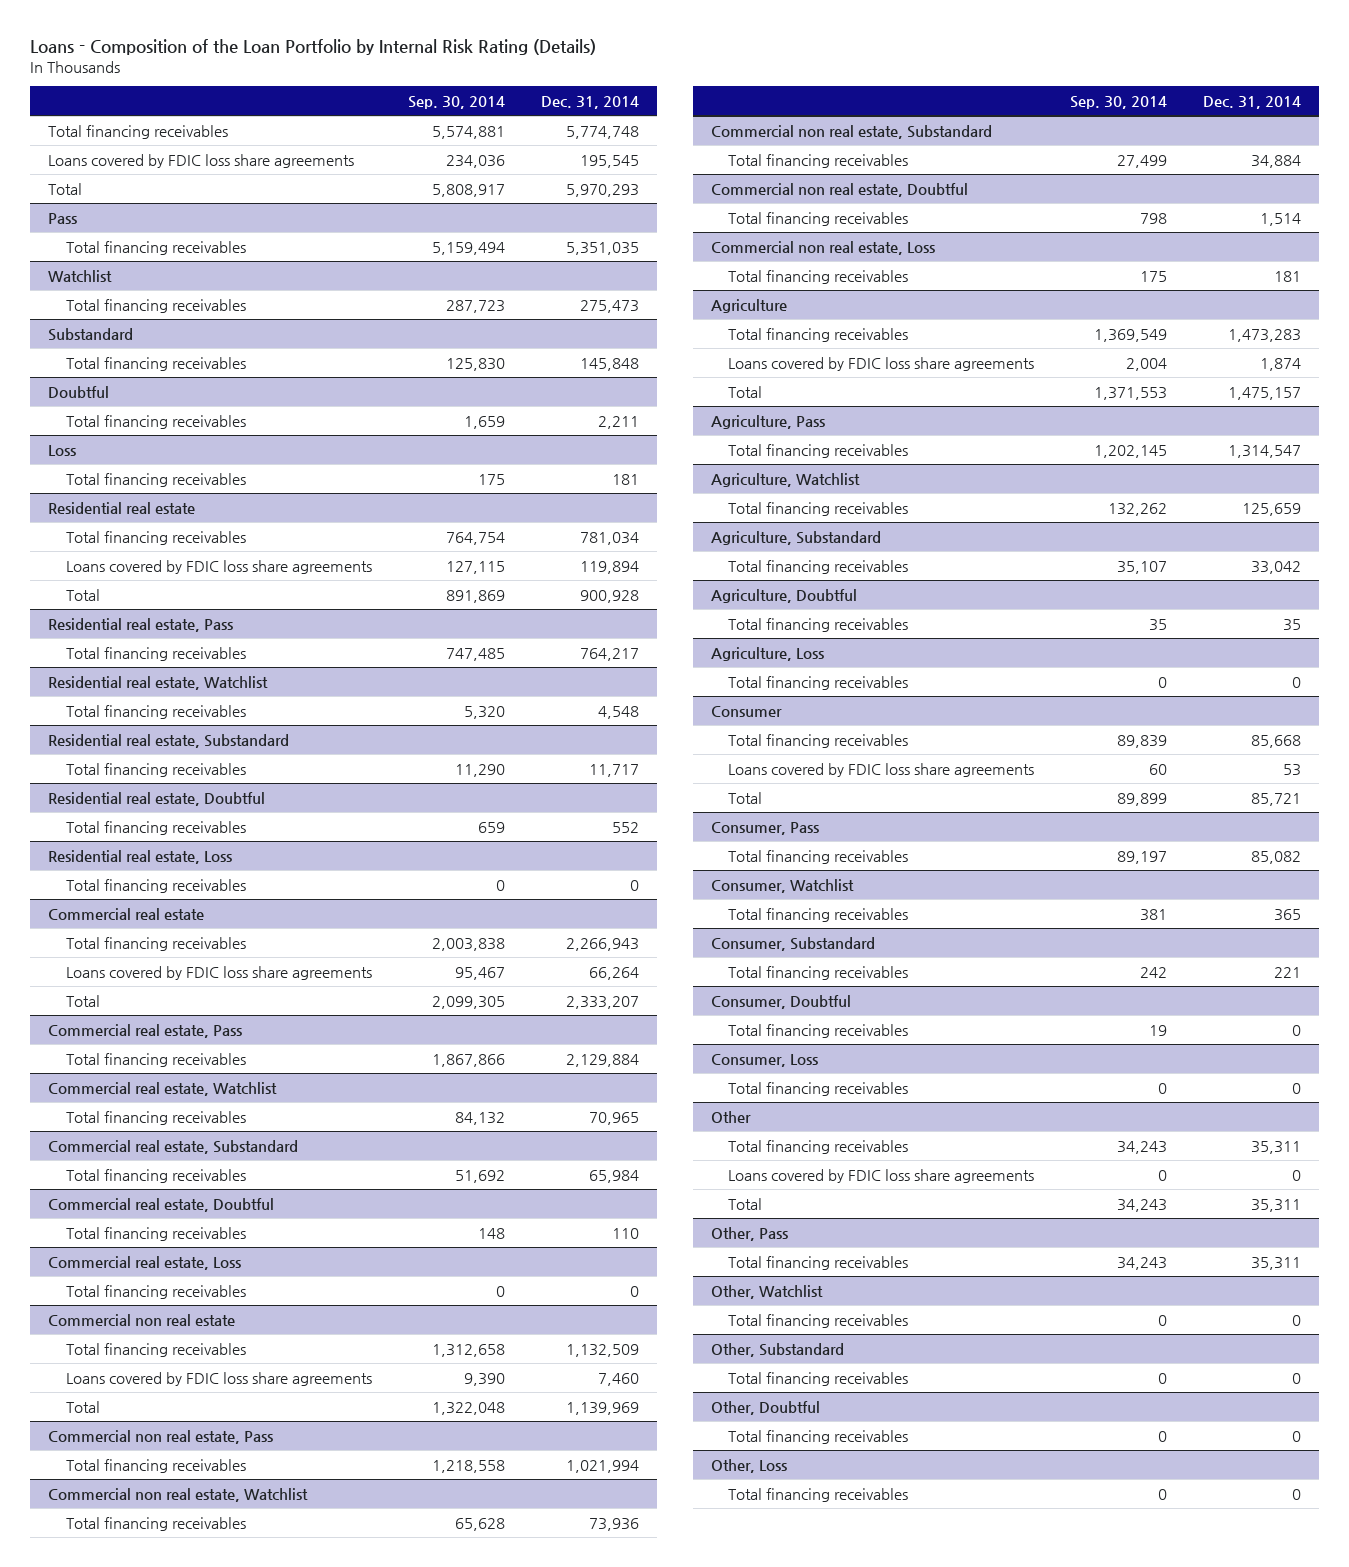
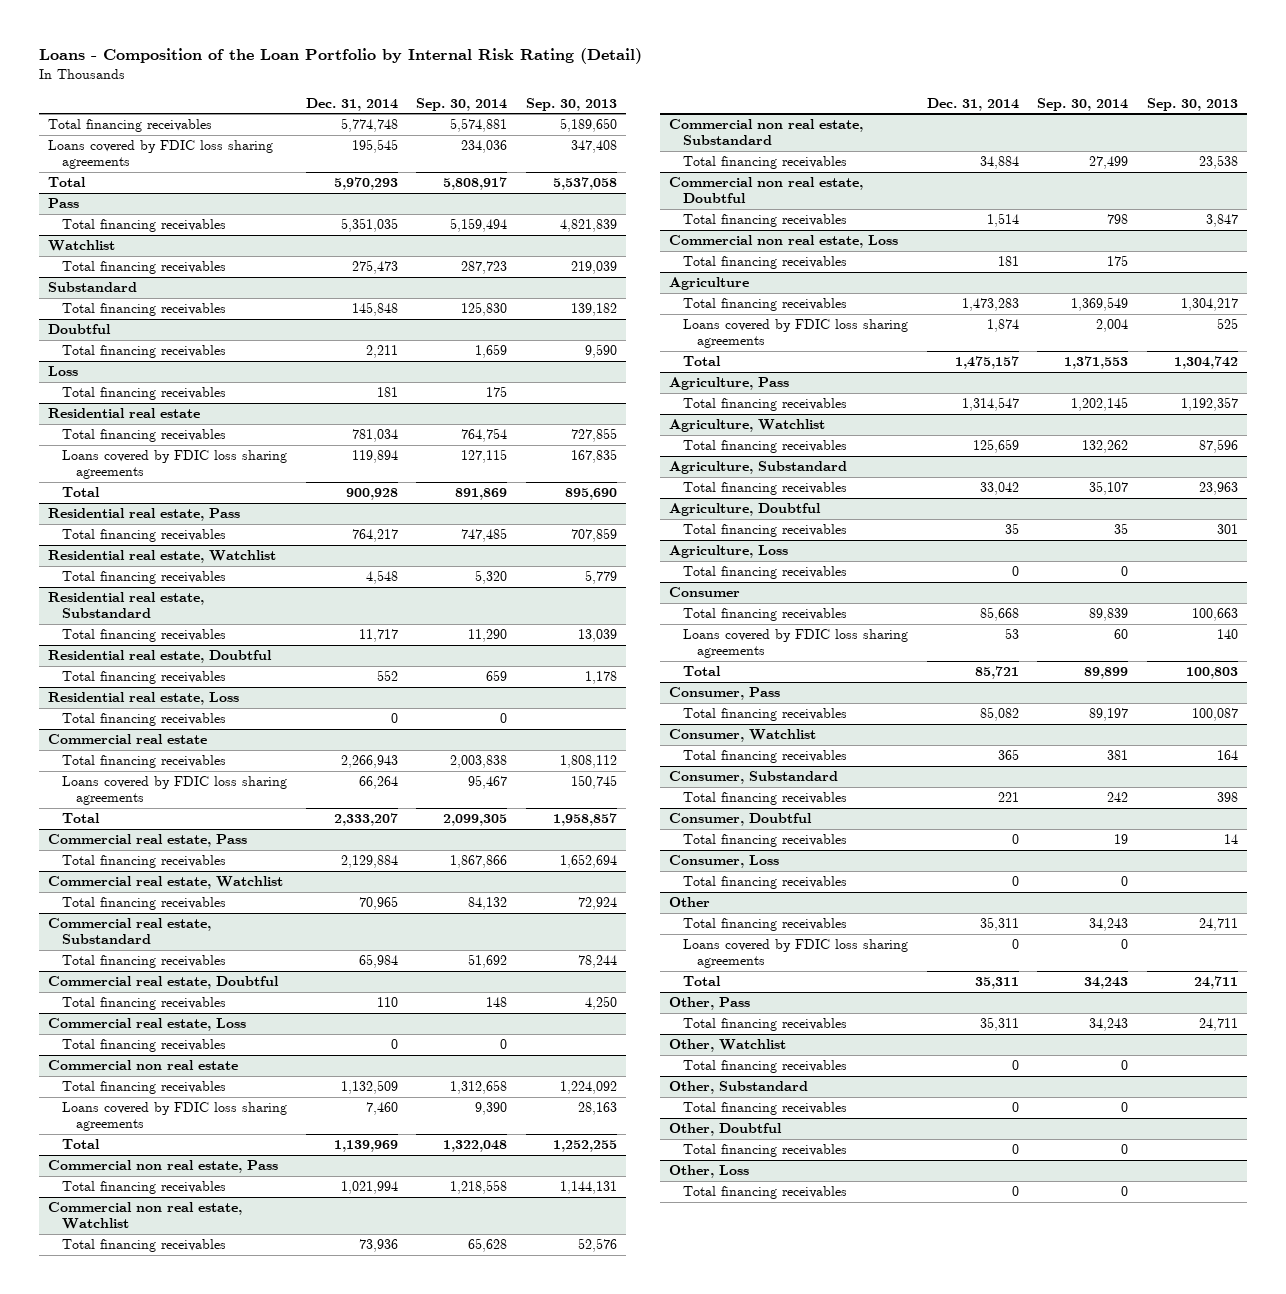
- Loans - Composition of the Loan Portfolio by Internal Risk Rating (Details)
+ Loans - Composition of the Loan Portfolio by Internal Risk Rating (Detail)
- | Sep. 30, 2014 | Dec. 31, 2014
+ | Dec. 31, 2014 | Sep. 30, 2014 | Sep. 30, 2013
- Loans covered by FDIC loss share agreements | 234,036 | 195,545
+ Loans covered by FDIC loss sharing agreements | 195,545 | 234,036 | 347,408
@ Residential real estate
- Loans covered by FDIC loss share agreements | 127,115 | 119,894
+ Loans covered by FDIC loss sharing agreements | 119,894 | 127,115 | 167,835
@ Commercial real estate
- Loans covered by FDIC loss share agreements | 95,467 | 66,264
+ Loans covered by FDIC loss sharing agreements | 66,264 | 95,467 | 150,745
@ Commercial non real estate
- Loans covered by FDIC loss share agreements | 9,390 | 7,460
+ Loans covered by FDIC loss sharing agreements | 7,460 | 9,390 | 28,163
@ Agriculture
- Loans covered by FDIC loss share agreements | 2,004 | 1,874
+ Loans covered by FDIC loss sharing agreements | 1,874 | 2,004 | 525
@ Consumer
- Loans covered by FDIC loss share agreements | 60 | 53
+ Loans covered by FDIC loss sharing agreements | 53 | 60 | 140
@ Other
- Loans covered by FDIC loss share agreements | 0 | 0
+ Loans covered by FDIC loss sharing agreements | 0 | 0 |

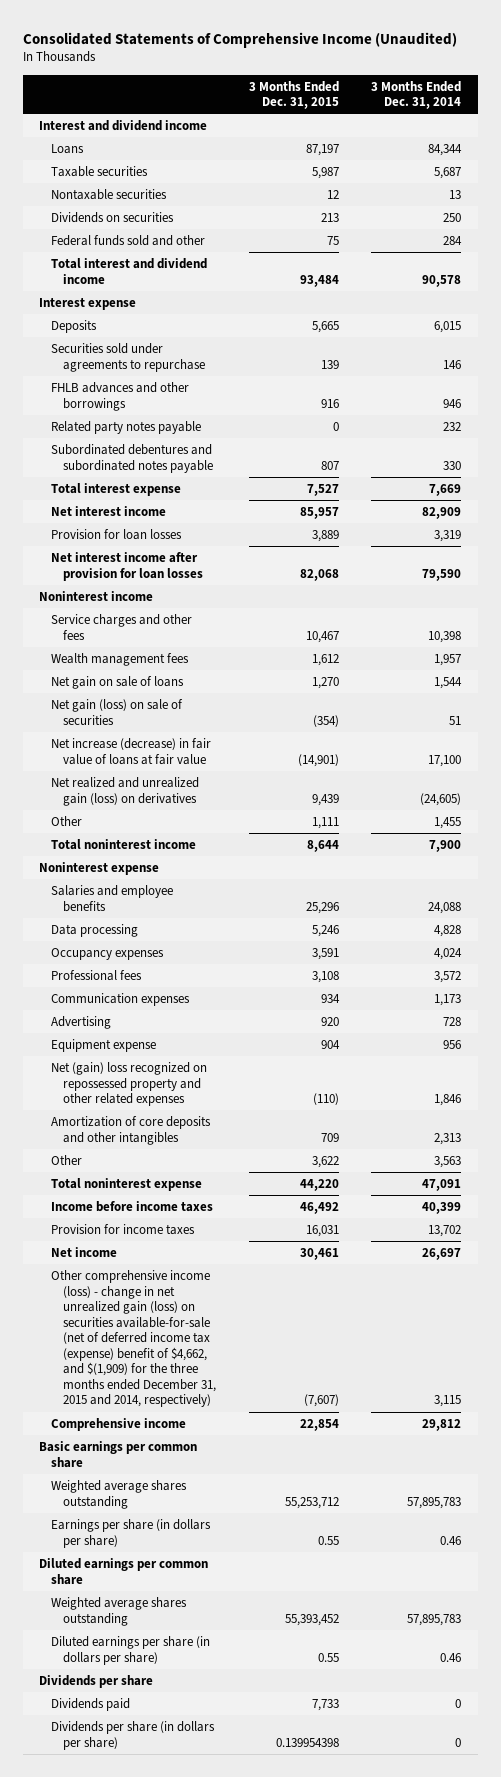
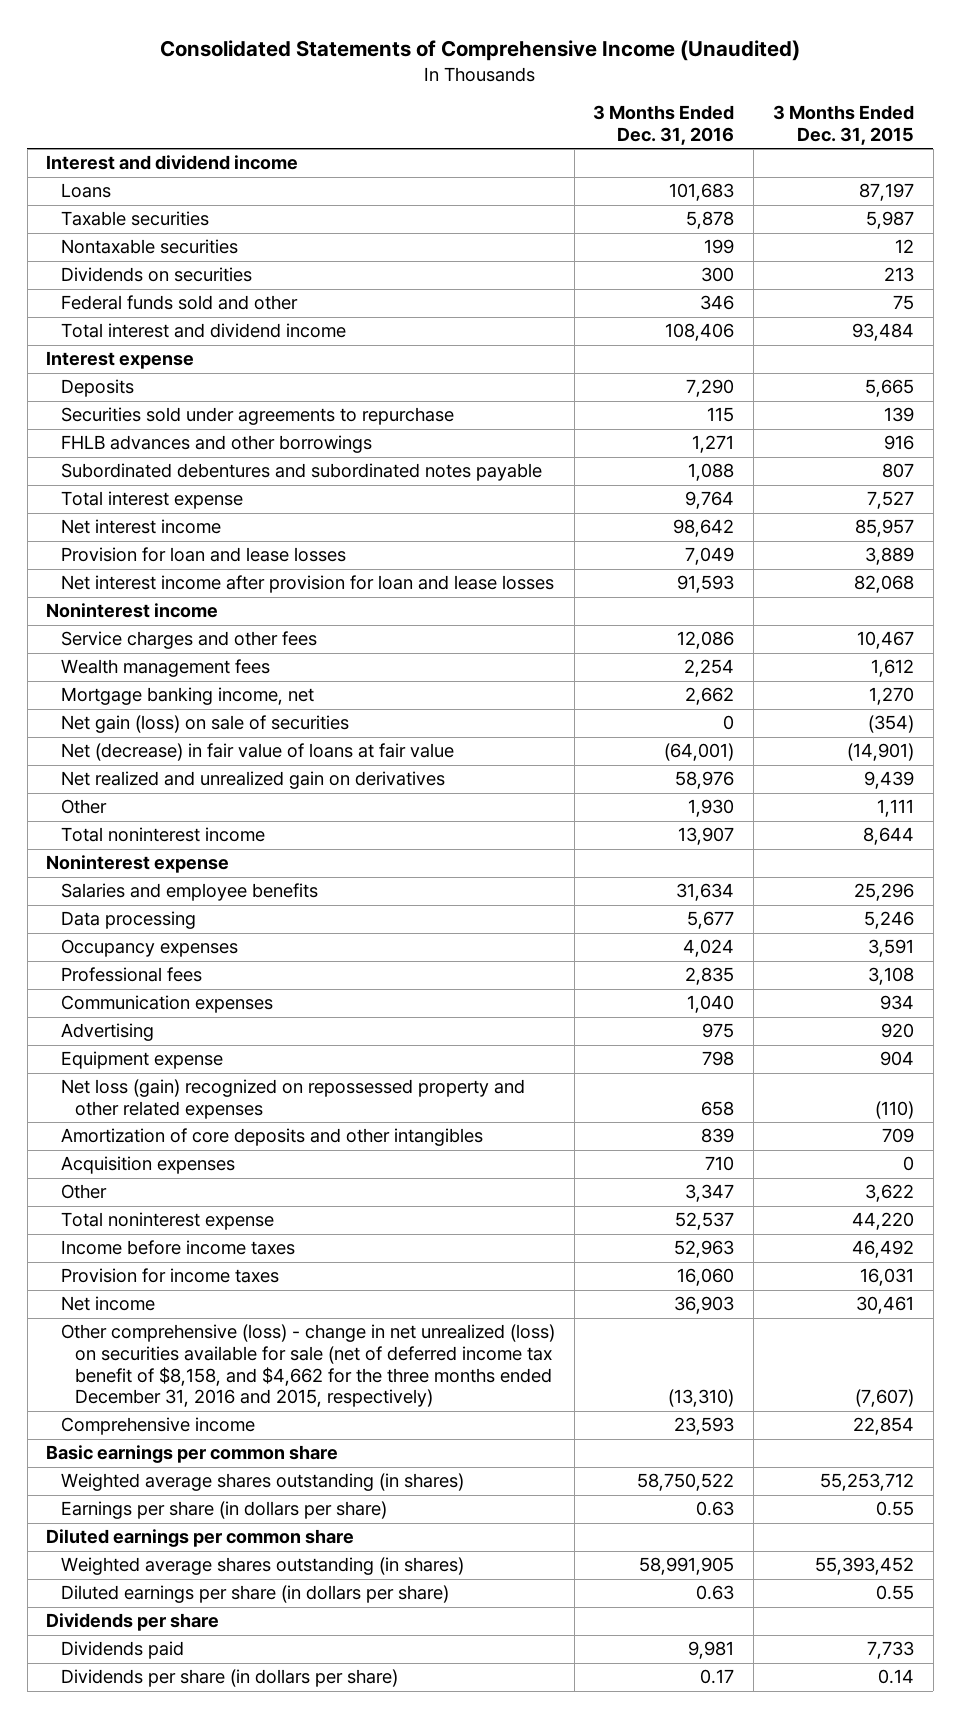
- | 3 Months Ended Dec. 31, 2015 | 3 Months Ended Dec. 31, 2014
+ | 3 Months Ended Dec. 31, 2016 | 3 Months Ended Dec. 31, 2015
- Related party notes payable | 0 | 232
- Provision for loan losses | 3,889 | 3,319
- Net interest income after provision for loan losses | 82,068 | 79,590
+ Provision for loan and lease losses | 7,049 | 3,889
+ Net interest income after provision for loan and lease losses | 91,593 | 82,068
- Net gain on sale of loans | 1,270 | 1,544
+ Mortgage banking income, net | 2,662 | 1,270
- Net increase (decrease) in fair value of loans at fair value | (14,901) | 17,100
- Net realized and unrealized gain (loss) on derivatives | 9,439 | (24,605)
+ Net (decrease) in fair value of loans at fair value | (64,001) | (14,901)
+ Net realized and unrealized gain on derivatives | 58,976 | 9,439
- Net (gain) loss recognized on repossessed property and other related expenses | (110) | 1,846
+ Net loss (gain) recognized on repossessed property and other related expenses | 658 | (110)
+ Acquisition expenses | 710 | 0
- Other comprehensive income (loss) - change in net unrealized gain (loss) on securities available-for-sale (net of deferred income tax (expense) benefit of $4,662, and $(1,909) for the three months ended December 31, 2015 and 2014, respectively) | (7,607) | 3,115
+ Other comprehensive (loss) - change in net unrealized (loss) on securities available for sale (net of deferred income tax benefit of $8,158, and $4,662 for the three months ended December 31, 2016 and 2015, respectively) | (13,310) | (7,607)
- Weighted average shares outstanding | 55,253,712 | 57,895,783
+ Weighted average shares outstanding (in shares) | 58,750,522 | 55,253,712
- Weighted average shares outstanding | 55,393,452 | 57,895,783
+ Weighted average shares outstanding (in shares) | 58,991,905 | 55,393,452
- Dividends per share (in dollars per share) | 0.139954398 | 0
+ Dividends per share (in dollars per share) | 0.17 | 0.14

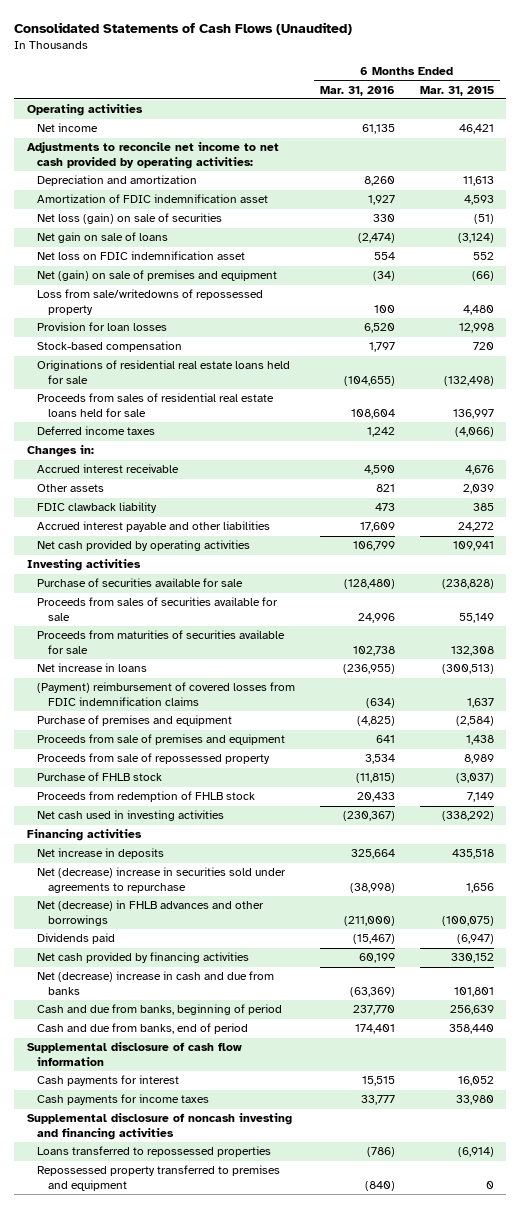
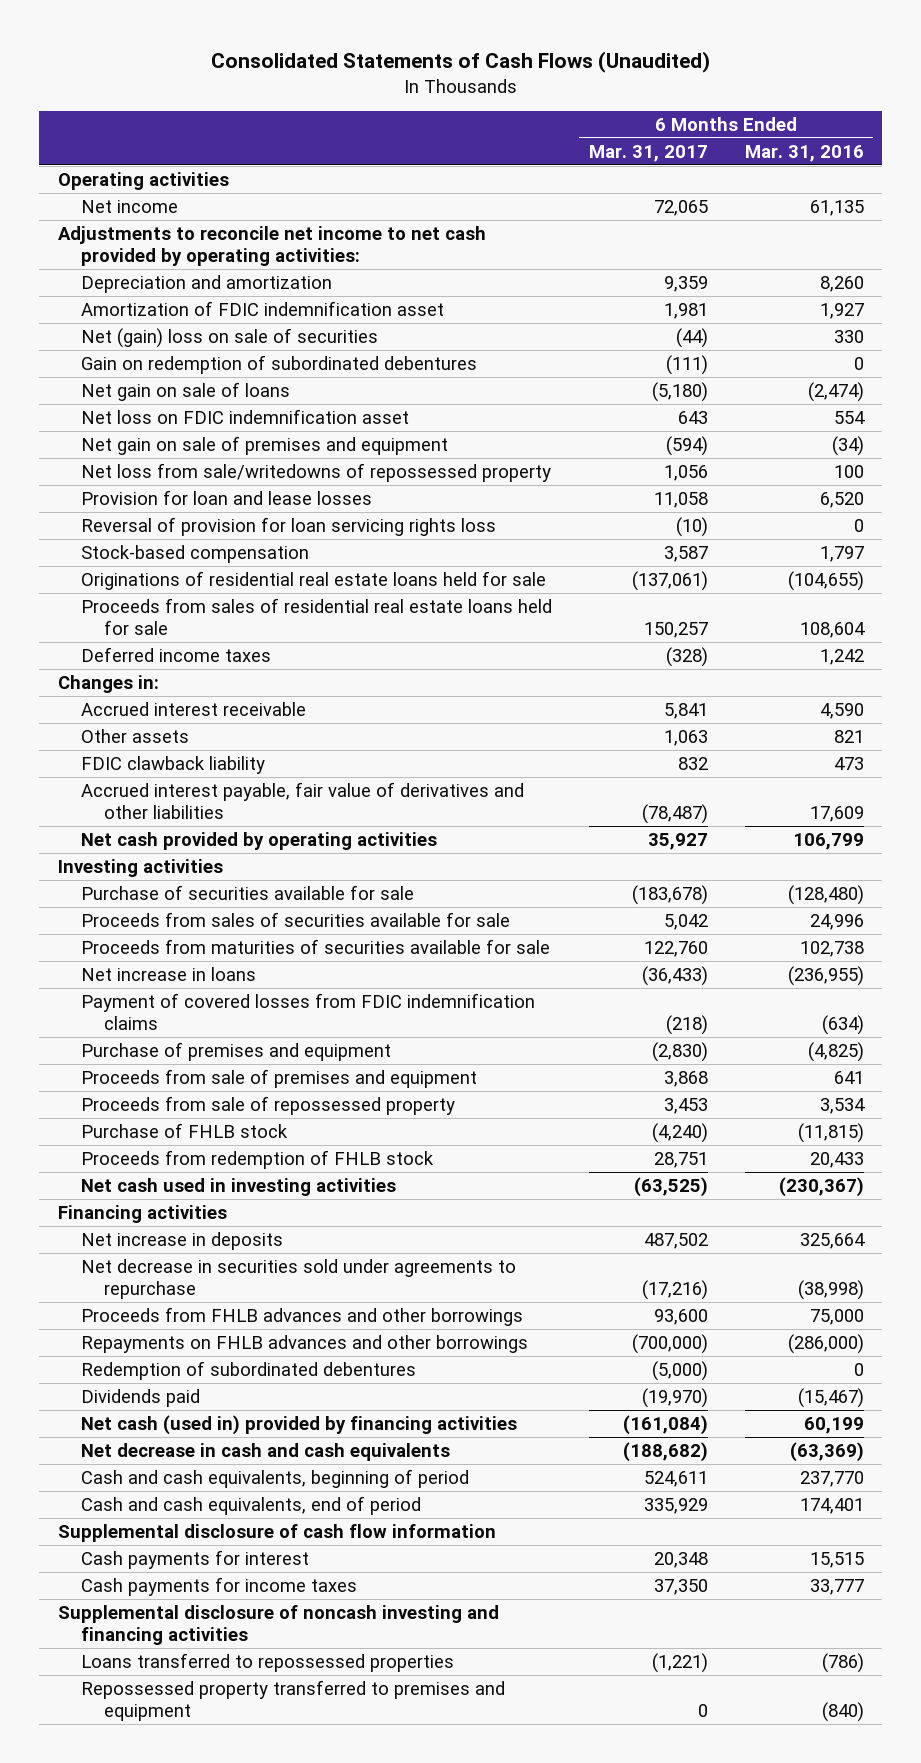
- | 6 Months Ended Mar. 31, 2016 | 6 Months Ended Mar. 31, 2015
+ | 6 Months Ended Mar. 31, 2017 | 6 Months Ended Mar. 31, 2016
- Net loss (gain) on sale of securities | 330 | (51)
+ Net (gain) loss on sale of securities | (44) | 330
+ Gain on redemption of subordinated debentures | (111) | 0
- Net (gain) on sale of premises and equipment | (34) | (66)
- Loss from sale/writedowns of repossessed property | 100 | 4,480
- Provision for loan losses | 6,520 | 12,998
+ Net gain on sale of premises and equipment | (594) | (34)
+ Net loss from sale/writedowns of repossessed property | 1,056 | 100
+ Provision for loan and lease losses | 11,058 | 6,520
+ Reversal of provision for loan servicing rights loss | (10) | 0
- Accrued interest payable and other liabilities | 17,609 | 24,272
+ Accrued interest payable, fair value of derivatives and other liabilities | (78,487) | 17,609
- (Payment) reimbursement of covered losses from FDIC indemnification claims | (634) | 1,637
+ Payment of covered losses from FDIC indemnification claims | (218) | (634)
- Net (decrease) increase in securities sold under agreements to repurchase | (38,998) | 1,656
- Net (decrease) in FHLB advances and other borrowings | (211,000) | (100,075)
+ Net decrease in securities sold under agreements to repurchase | (17,216) | (38,998)
+ Proceeds from FHLB advances and other borrowings | 93,600 | 75,000
+ Repayments on FHLB advances and other borrowings | (700,000) | (286,000)
+ Redemption of subordinated debentures | (5,000) | 0
- Net cash provided by financing activities | 60,199 | 330,152
- Net (decrease) increase in cash and due from banks | (63,369) | 101,801
- Cash and due from banks, beginning of period | 237,770 | 256,639
- Cash and due from banks, end of period | 174,401 | 358,440
+ Net cash (used in) provided by financing activities | (161,084) | 60,199
+ Net decrease in cash and cash equivalents | (188,682) | (63,369)
+ Cash and cash equivalents, beginning of period | 524,611 | 237,770
+ Cash and cash equivalents, end of period | 335,929 | 174,401

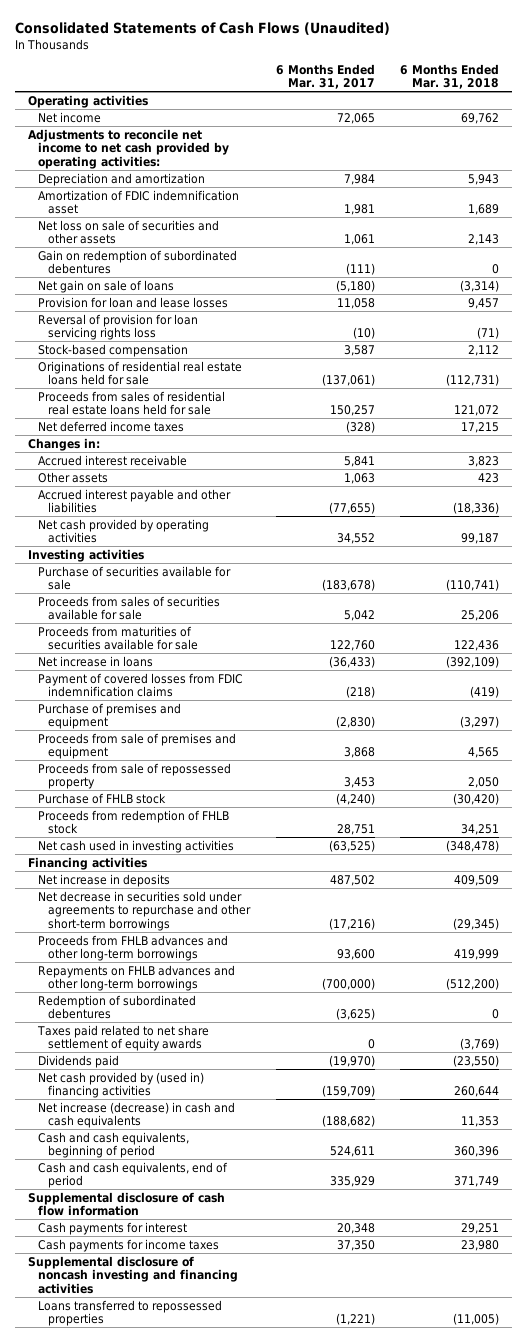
- | 6 Months Ended Mar. 31, 2017 | 6 Months Ended Mar. 31, 2016
+ | 6 Months Ended Mar. 31, 2017 | 6 Months Ended Mar. 31, 2018
- Depreciation and amortization | 9,359 | 8,260
+ Depreciation and amortization | 7,984 | 5,943
- Net (gain) loss on sale of securities | (44) | 330
+ Net loss on sale of securities and other assets | 1,061 | 2,143
- Net loss on FDIC indemnification asset | 643 | 554
- Net gain on sale of premises and equipment | (594) | (34)
- Net loss from sale/writedowns of repossessed property | 1,056 | 100
- Deferred income taxes | (328) | 1,242
+ Net deferred income taxes | (328) | 17,215
- FDIC clawback liability | 832 | 473
- Accrued interest payable, fair value of derivatives and other liabilities | (78,487) | 17,609
- Net cash provided by operating activities | 35,927 | 106,799
+ Accrued interest payable and other liabilities | (77,655) | (18,336)
+ Net cash provided by operating activities | 34,552 | 99,187
- Net decrease in securities sold under agreements to repurchase | (17,216) | (38,998)
- Proceeds from FHLB advances and other borrowings | 93,600 | 75,000
- Repayments on FHLB advances and other borrowings | (700,000) | (286,000)
- Redemption of subordinated debentures | (5,000) | 0
+ Net decrease in securities sold under agreements to repurchase and other short-term borrowings | (17,216) | (29,345)
+ Proceeds from FHLB advances and other long-term borrowings | 93,600 | 419,999
+ Repayments on FHLB advances and other long-term borrowings | (700,000) | (512,200)
+ Redemption of subordinated debentures | (3,625) | 0
+ Taxes paid related to net share settlement of equity awards | 0 | (3,769)
- Net cash (used in) provided by financing activities | (161,084) | 60,199
- Net decrease in cash and cash equivalents | (188,682) | (63,369)
+ Net cash provided by (used in) financing activities | (159,709) | 260,644
+ Net increase (decrease) in cash and cash equivalents | (188,682) | 11,353
- Repossessed property transferred to premises and equipment | 0 | (840)

